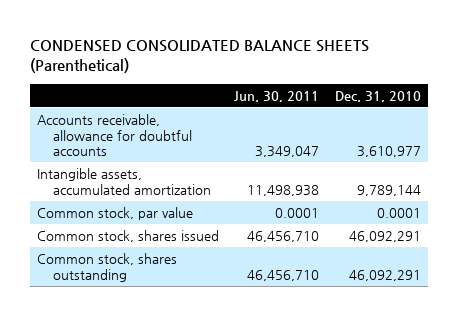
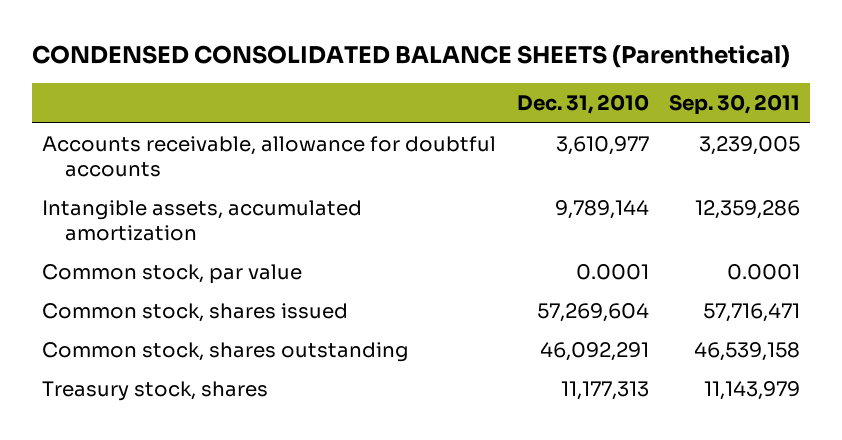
- | Jun. 30, 2011 | Dec. 31, 2010
+ | Dec. 31, 2010 | Sep. 30, 2011
- Common stock, shares issued | 46,456,710 | 46,092,291
+ Common stock, shares issued | 57,269,604 | 57,716,471
+ Treasury stock, shares | 11,177,313 | 11,143,979

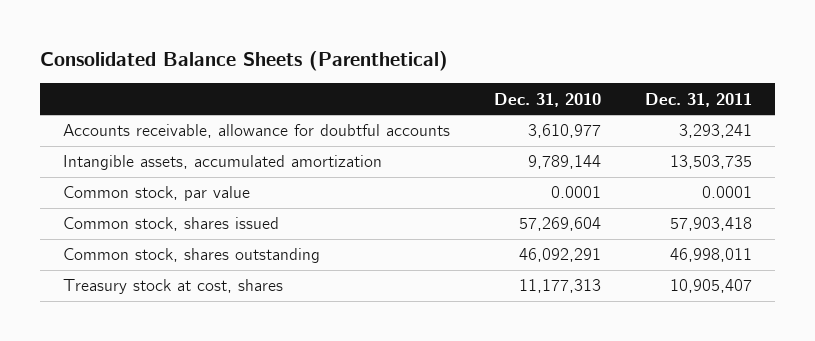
- CONDENSED CONSOLIDATED BALANCE SHEETS (Parenthetical)
+ Consolidated Balance Sheets (Parenthetical)
- | Dec. 31, 2010 | Sep. 30, 2011
+ | Dec. 31, 2010 | Dec. 31, 2011
- Treasury stock, shares | 11,177,313 | 11,143,979
+ Treasury stock at cost, shares | 11,177,313 | 10,905,407

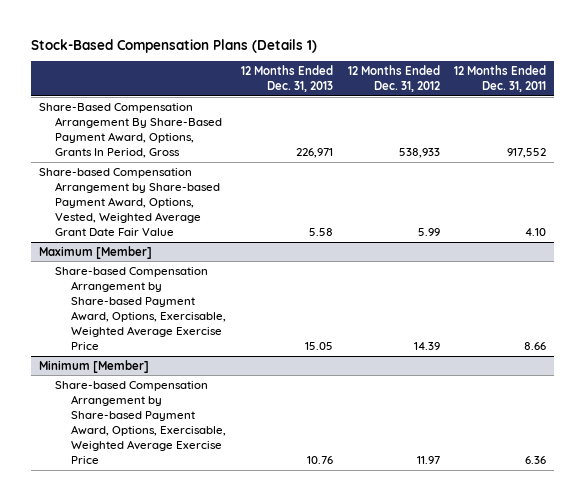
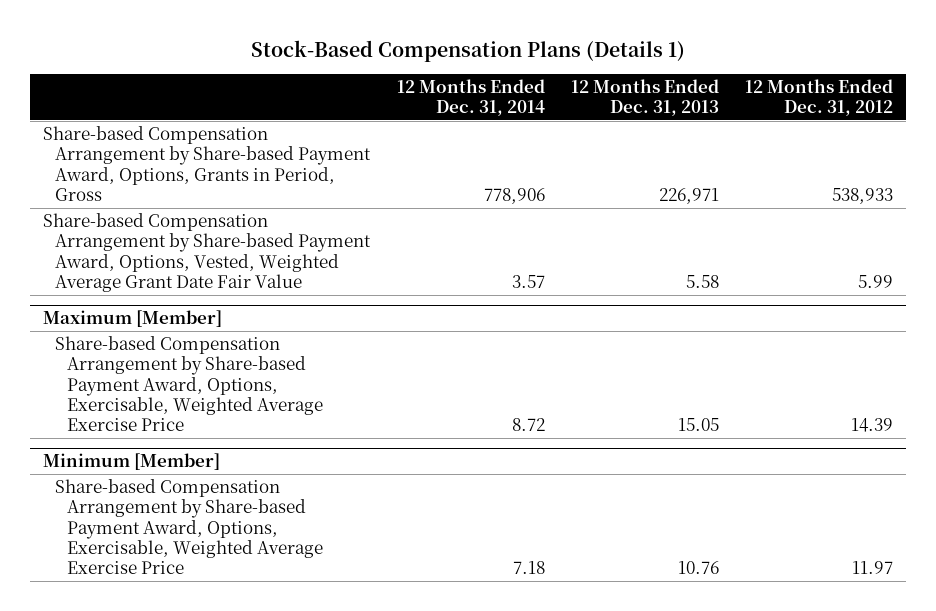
- | 12 Months Ended Dec. 31, 2013 | 12 Months Ended Dec. 31, 2012 | 12 Months Ended Dec. 31, 2011
+ | 12 Months Ended Dec. 31, 2014 | 12 Months Ended Dec. 31, 2013 | 12 Months Ended Dec. 31, 2012
- Share-Based Compensation Arrangement By Share-Based Payment Award, Options, Grants In Period, Gross | 226,971 | 538,933 | 917,552
+ Share-based Compensation Arrangement by Share-based Payment Award, Options, Grants in Period, Gross | 778,906 | 226,971 | 538,933

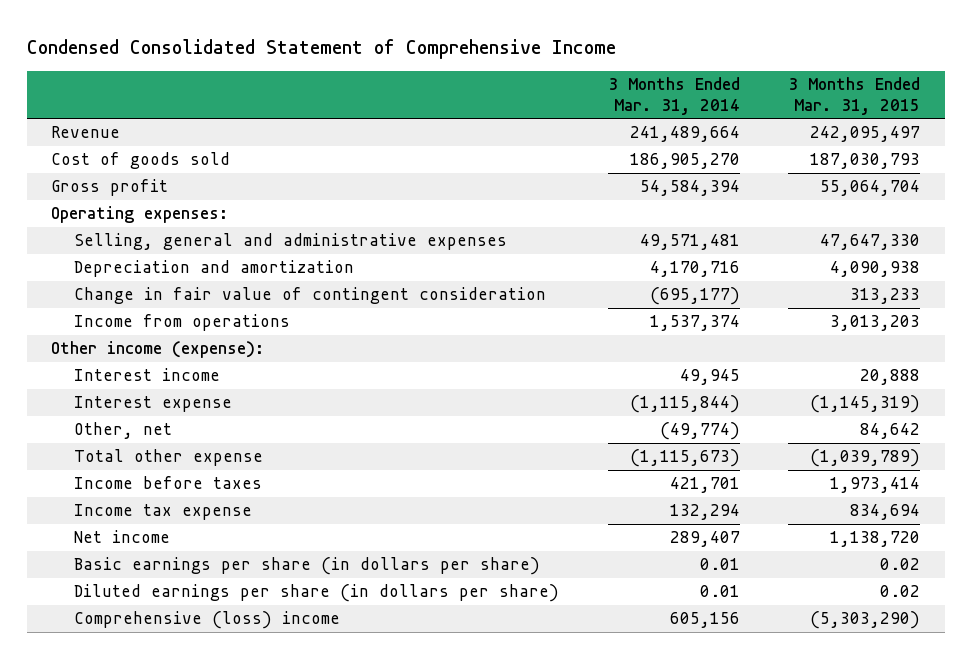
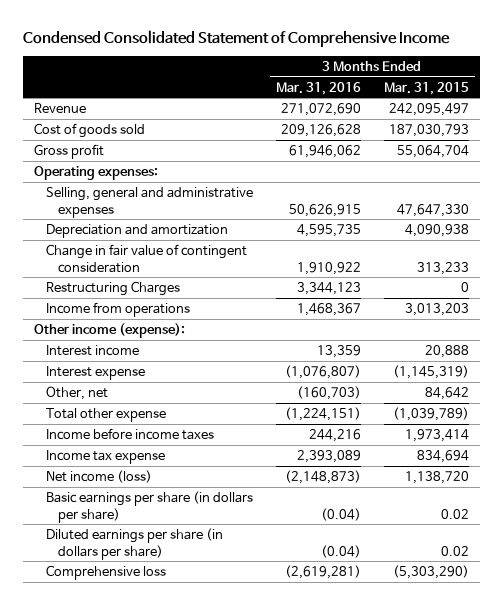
- | 3 Months Ended Mar. 31, 2014 | 3 Months Ended Mar. 31, 2015
+ | 3 Months Ended Mar. 31, 2016 | 3 Months Ended Mar. 31, 2015
+ Restructuring Charges | 3,344,123 | 0
- Income before taxes | 421,701 | 1,973,414
+ Income before income taxes | 244,216 | 1,973,414
- Net income | 289,407 | 1,138,720
+ Net income (loss) | (2,148,873) | 1,138,720
- Comprehensive (loss) income | 605,156 | (5,303,290)
+ Comprehensive loss | (2,619,281) | (5,303,290)

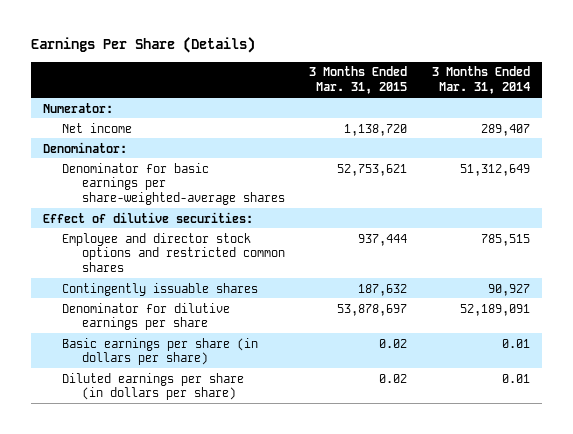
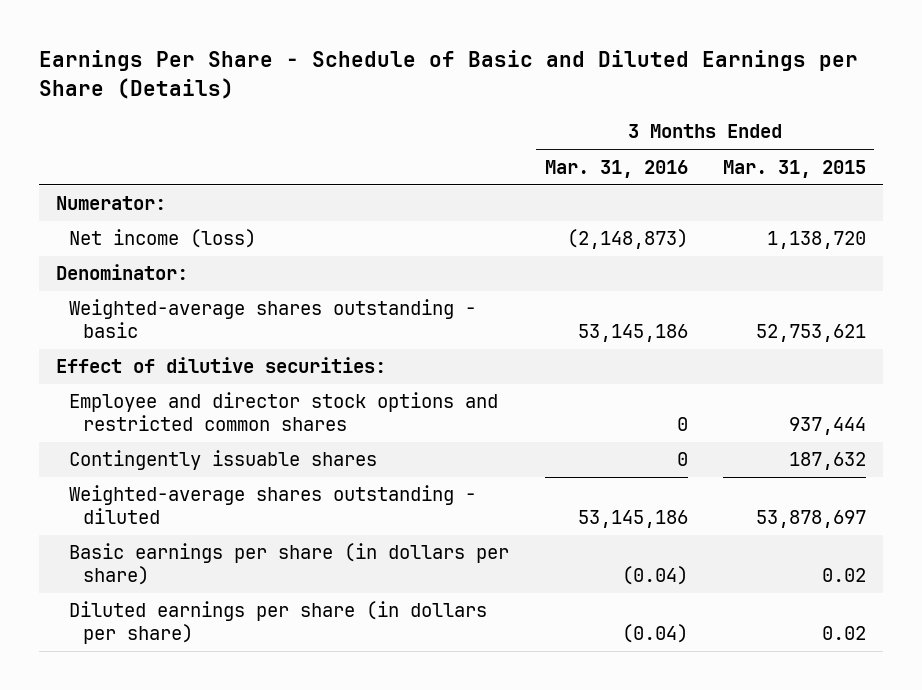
- Earnings Per Share (Details)
+ Earnings Per Share - Schedule of Basic and Diluted Earnings per Share (Details)
- | 3 Months Ended Mar. 31, 2015 | 3 Months Ended Mar. 31, 2014
+ | 3 Months Ended Mar. 31, 2016 | 3 Months Ended Mar. 31, 2015
- Net income | 1,138,720 | 289,407
+ Net income (loss) | (2,148,873) | 1,138,720
- Denominator for basic earnings per share-weighted-average shares | 52,753,621 | 51,312,649
+ Weighted-average shares outstanding - basic | 53,145,186 | 52,753,621
- Denominator for dilutive earnings per share | 53,878,697 | 52,189,091
+ Weighted-average shares outstanding - diluted | 53,145,186 | 53,878,697

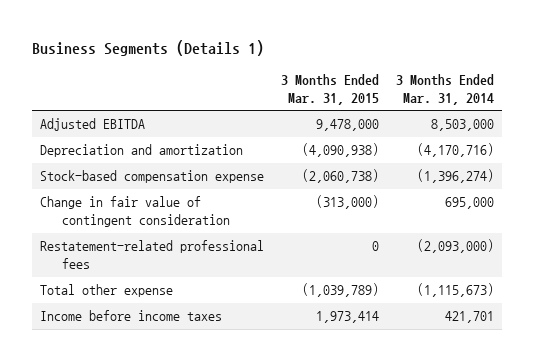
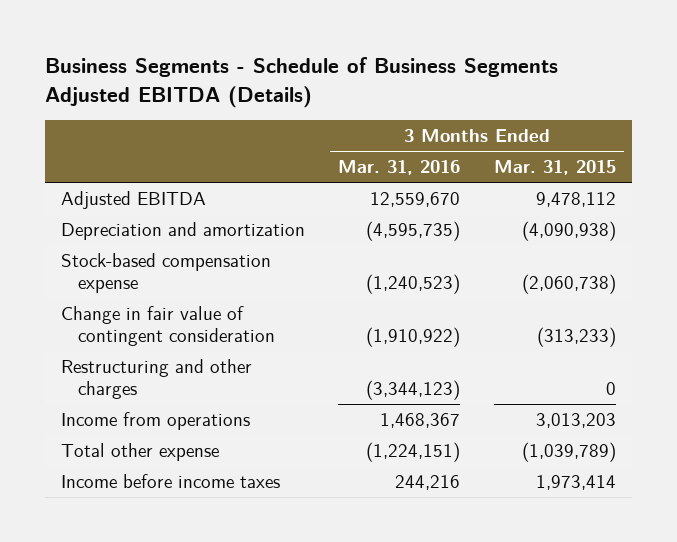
- Business Segments (Details 1)
+ Business Segments - Schedule of Business Segments Adjusted EBITDA (Details)
- | 3 Months Ended Mar. 31, 2015 | 3 Months Ended Mar. 31, 2014
+ | 3 Months Ended Mar. 31, 2016 | 3 Months Ended Mar. 31, 2015
- Adjusted EBITDA | 9,478,000 | 8,503,000
+ Adjusted EBITDA | 12,559,670 | 9,478,112
- Change in fair value of contingent consideration | (313,000) | 695,000
- Restatement-related professional fees | 0 | (2,093,000)
+ Change in fair value of contingent consideration | (1,910,922) | (313,233)
+ Restructuring and other charges | (3,344,123) | 0
+ Income from operations | 1,468,367 | 3,013,203

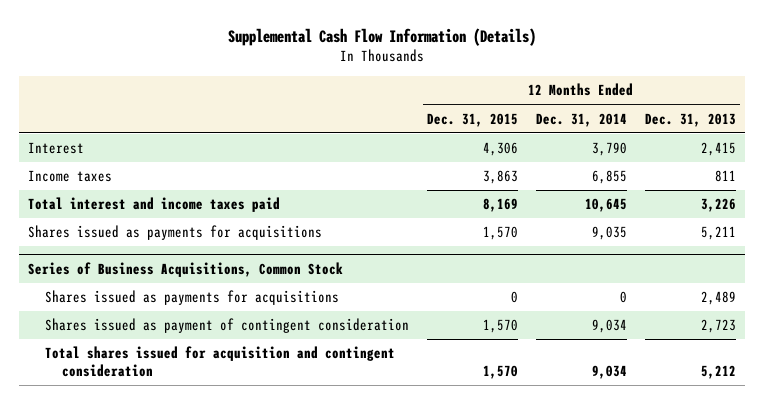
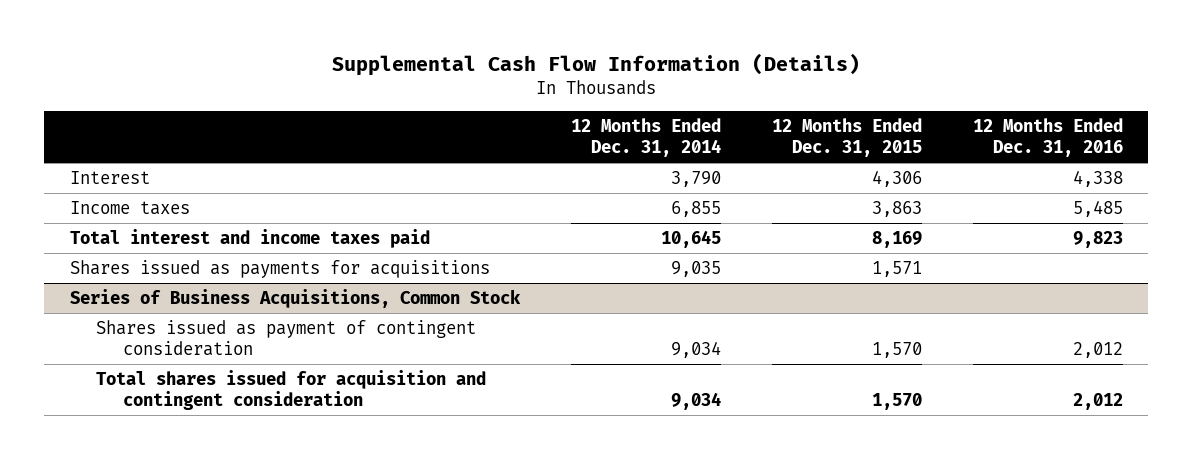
- | 12 Months Ended Dec. 31, 2015 | 12 Months Ended Dec. 31, 2014 | 12 Months Ended Dec. 31, 2013
+ | 12 Months Ended Dec. 31, 2014 | 12 Months Ended Dec. 31, 2015 | 12 Months Ended Dec. 31, 2016
- Shares issued as payments for acquisitions | 1,570 | 9,035 | 5,211
+ Shares issued as payments for acquisitions | 9,035 | 1,571 |
@ Series of Business Acquisitions, Common Stock
- Shares issued as payments for acquisitions | 0 | 0 | 2,489

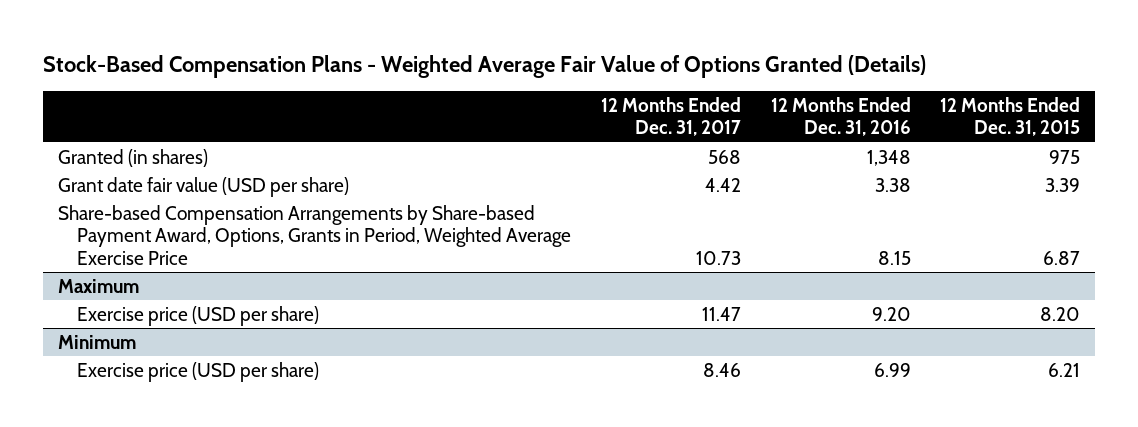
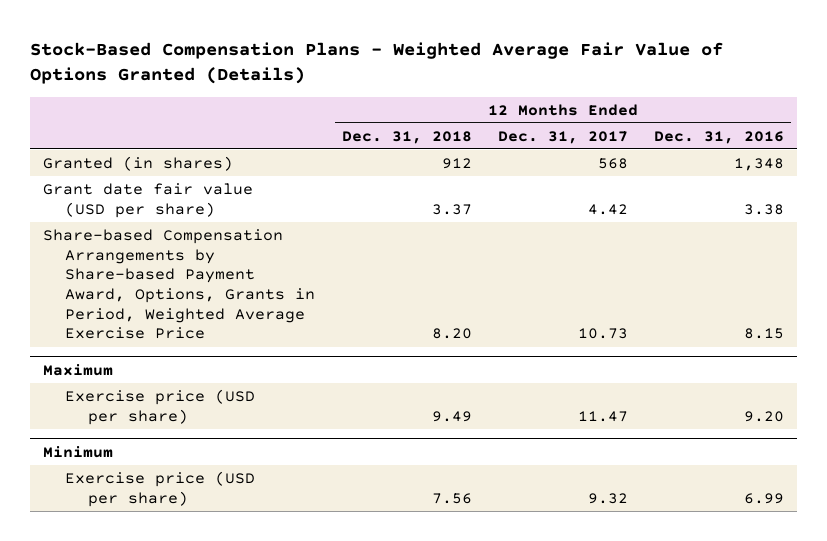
- | 12 Months Ended Dec. 31, 2017 | 12 Months Ended Dec. 31, 2016 | 12 Months Ended Dec. 31, 2015
+ | 12 Months Ended Dec. 31, 2018 | 12 Months Ended Dec. 31, 2017 | 12 Months Ended Dec. 31, 2016
@ Minimum
- Exercise price (USD per share) | 8.46 | 6.99 | 6.21
+ Exercise price (USD per share) | 7.56 | 9.32 | 6.99

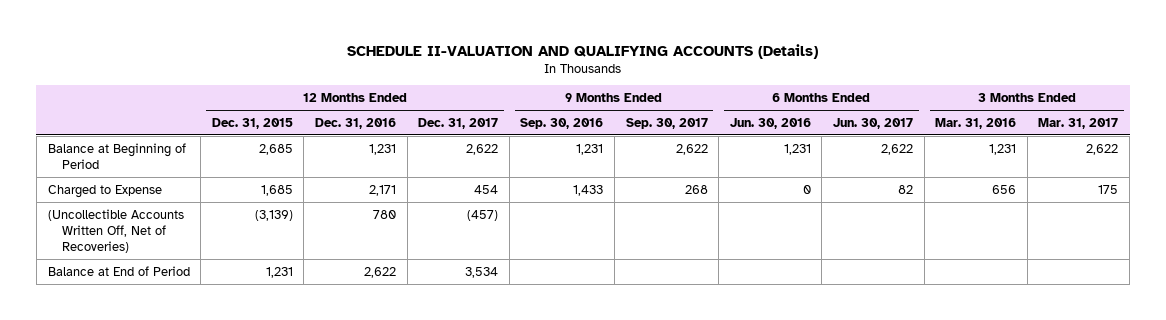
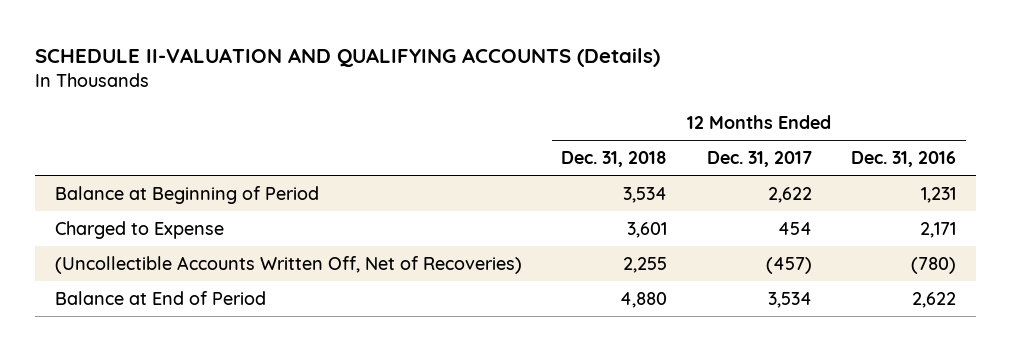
- | 12 Months Ended Dec. 31, 2015 | 12 Months Ended Dec. 31, 2016 | 12 Months Ended Dec. 31, 2017 | 9 Months Ended Sep. 30, 2016 | 9 Months Ended Sep. 30, 2017 | 6 Months Ended Jun. 30, 2016 | 6 Months Ended Jun. 30, 2017 | 3 Months Ended Mar. 31, 2016 | 3 Months Ended Mar. 31, 2017
+ | 12 Months Ended Dec. 31, 2018 | 12 Months Ended Dec. 31, 2017 | 12 Months Ended Dec. 31, 2016
- (Uncollectible Accounts Written Off, Net of Recoveries) | (3,139) | 780 | (457) | | | | | |
+ (Uncollectible Accounts Written Off, Net of Recoveries) | 2,255 | (457) | (780)

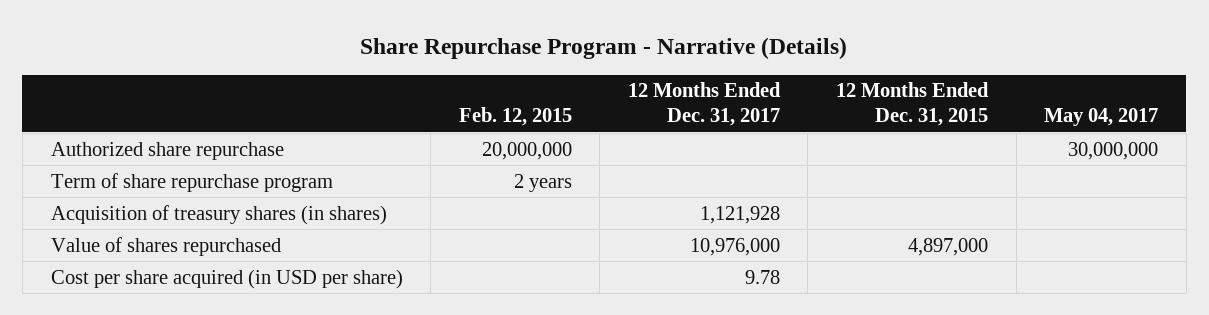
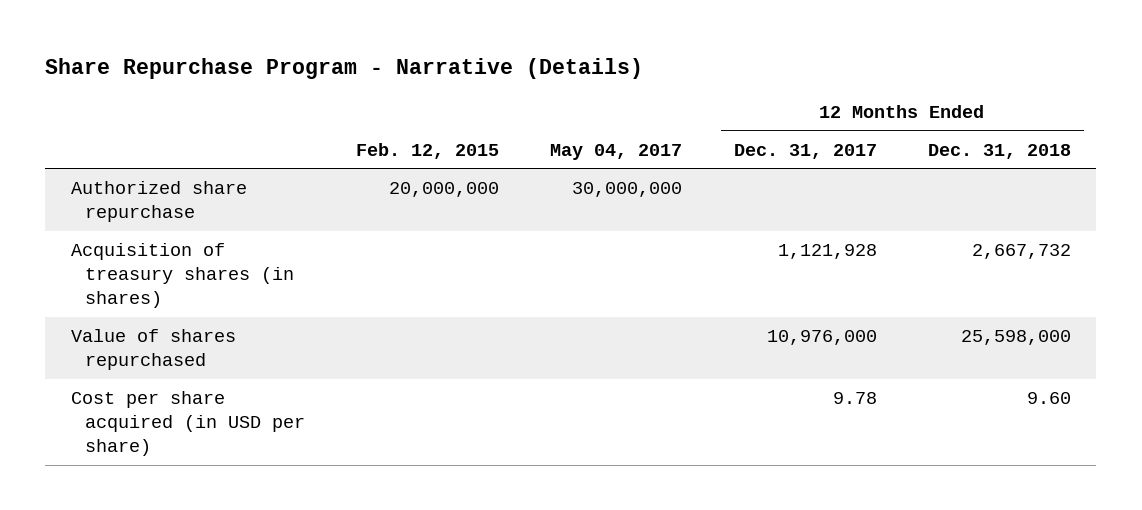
- | Feb. 12, 2015 | 12 Months Ended Dec. 31, 2017 | 12 Months Ended Dec. 31, 2015 | May 04, 2017
+ | Feb. 12, 2015 | May 04, 2017 | 12 Months Ended Dec. 31, 2017 | 12 Months Ended Dec. 31, 2018
- Term of share repurchase program | 2 years | | |

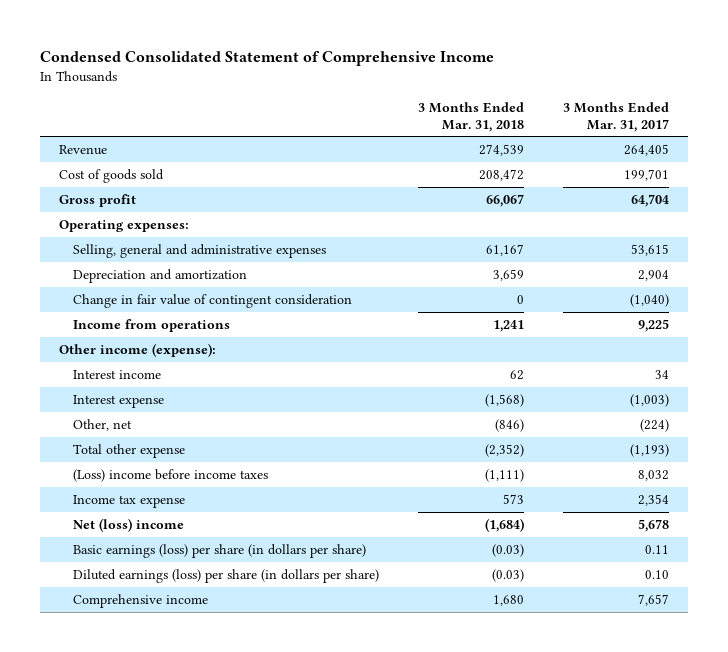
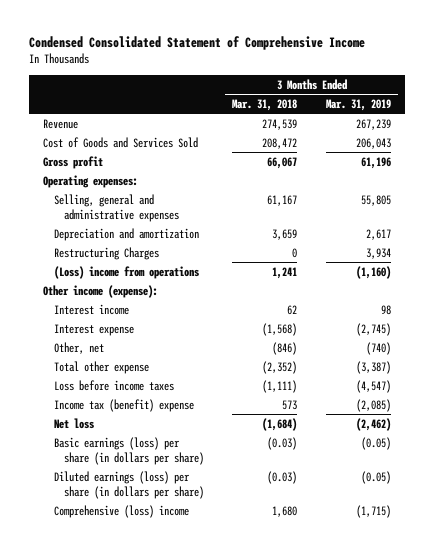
- | 3 Months Ended Mar. 31, 2018 | 3 Months Ended Mar. 31, 2017
+ | 3 Months Ended Mar. 31, 2018 | 3 Months Ended Mar. 31, 2019
- Cost of goods sold | 208,472 | 199,701
+ Cost of Goods and Services Sold | 208,472 | 206,043
- Change in fair value of contingent consideration | 0 | (1,040)
- Income from operations | 1,241 | 9,225
+ Restructuring Charges | 0 | 3,934
+ (Loss) income from operations | 1,241 | (1,160)
- (Loss) income before income taxes | (1,111) | 8,032
- Income tax expense | 573 | 2,354
- Net (loss) income | (1,684) | 5,678
+ Loss before income taxes | (1,111) | (4,547)
+ Income tax (benefit) expense | 573 | (2,085)
+ Net loss | (1,684) | (2,462)
- Comprehensive income | 1,680 | 7,657
+ Comprehensive (loss) income | 1,680 | (1,715)

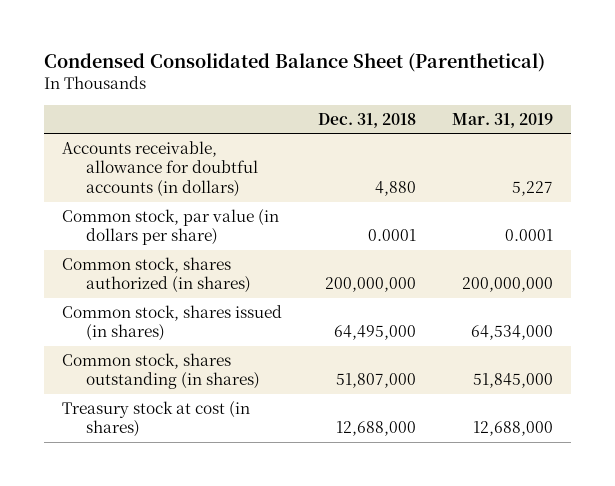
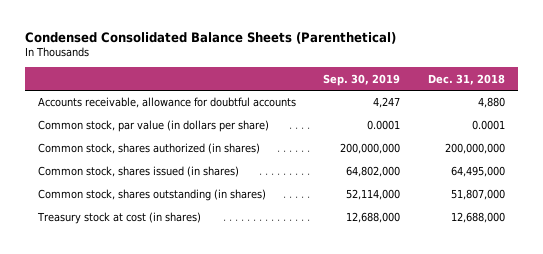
- Condensed Consolidated Balance Sheet (Parenthetical)
+ Condensed Consolidated Balance Sheets (Parenthetical)
- | Dec. 31, 2018 | Mar. 31, 2019
+ | Sep. 30, 2019 | Dec. 31, 2018
- Accounts receivable, allowance for doubtful accounts (in dollars) | 4,880 | 5,227
+ Accounts receivable, allowance for doubtful accounts | 4,247 | 4,880

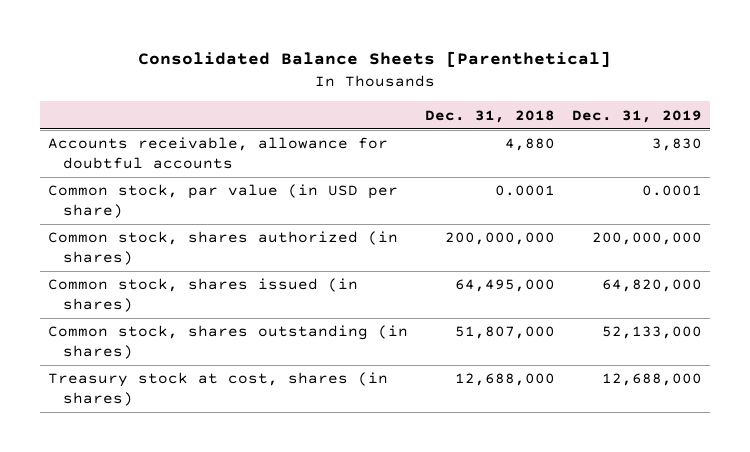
- Condensed Consolidated Balance Sheets (Parenthetical)
+ Consolidated Balance Sheets [Parenthetical]
- | Sep. 30, 2019 | Dec. 31, 2018
+ | Dec. 31, 2018 | Dec. 31, 2019
- Common stock, par value (in dollars per share) | 0.0001 | 0.0001
+ Common stock, par value (in USD per share) | 0.0001 | 0.0001
- Treasury stock at cost (in shares) | 12,688,000 | 12,688,000
+ Treasury stock at cost, shares (in shares) | 12,688,000 | 12,688,000

